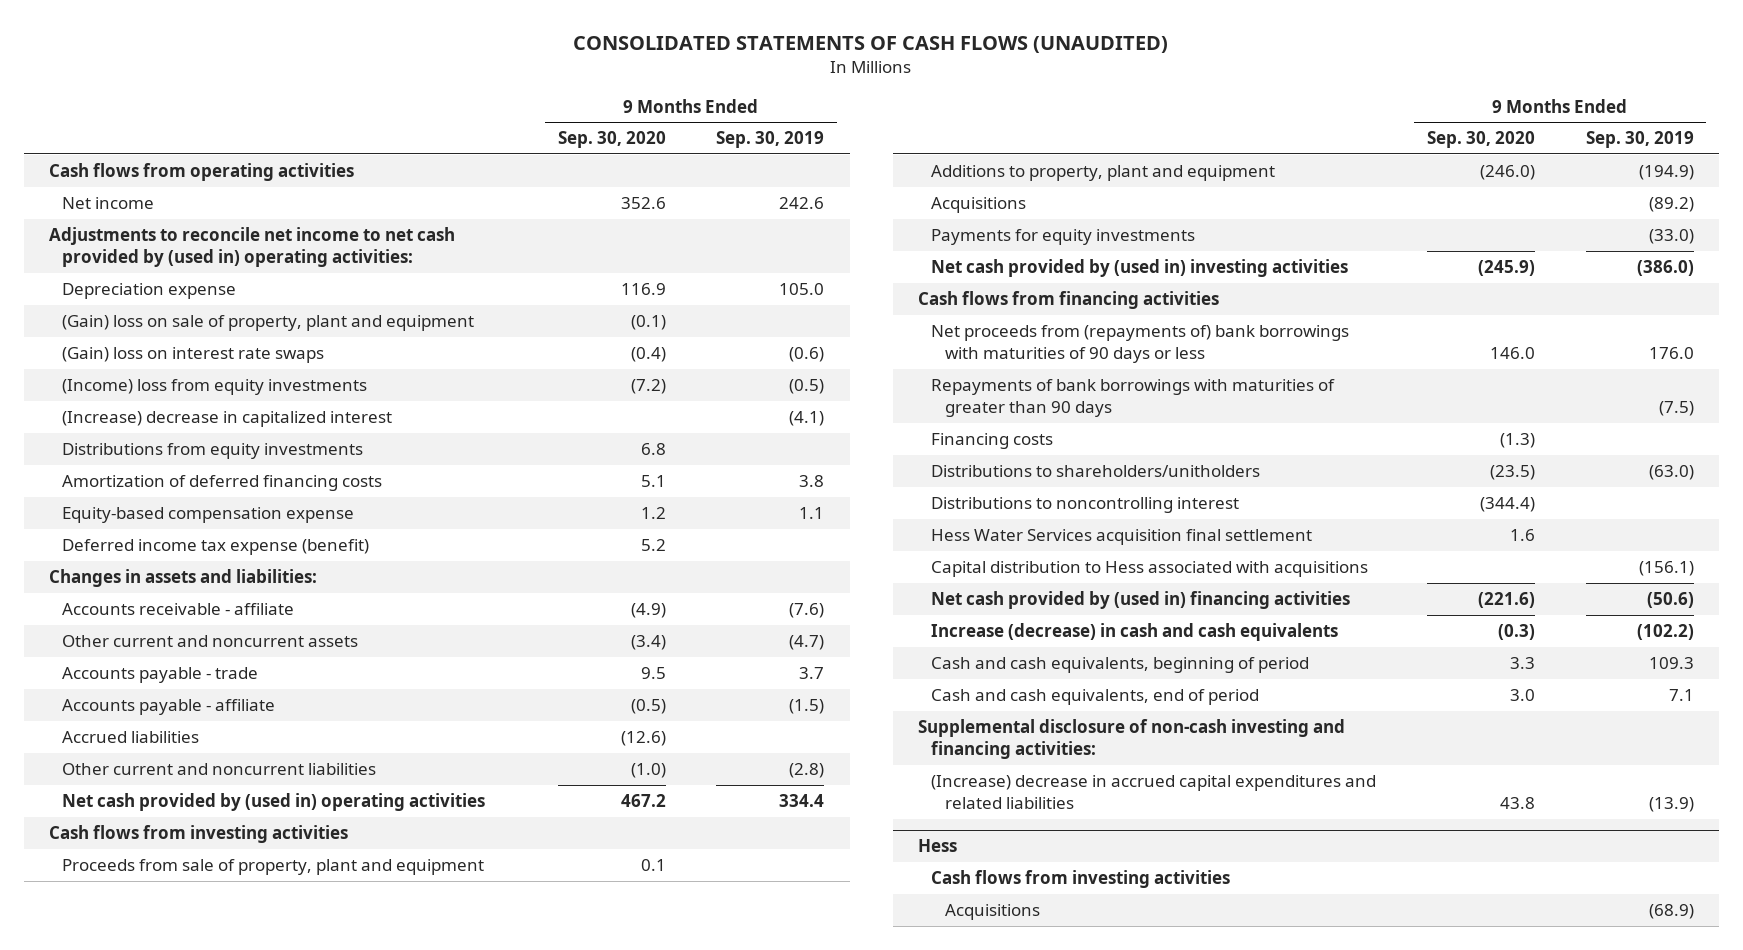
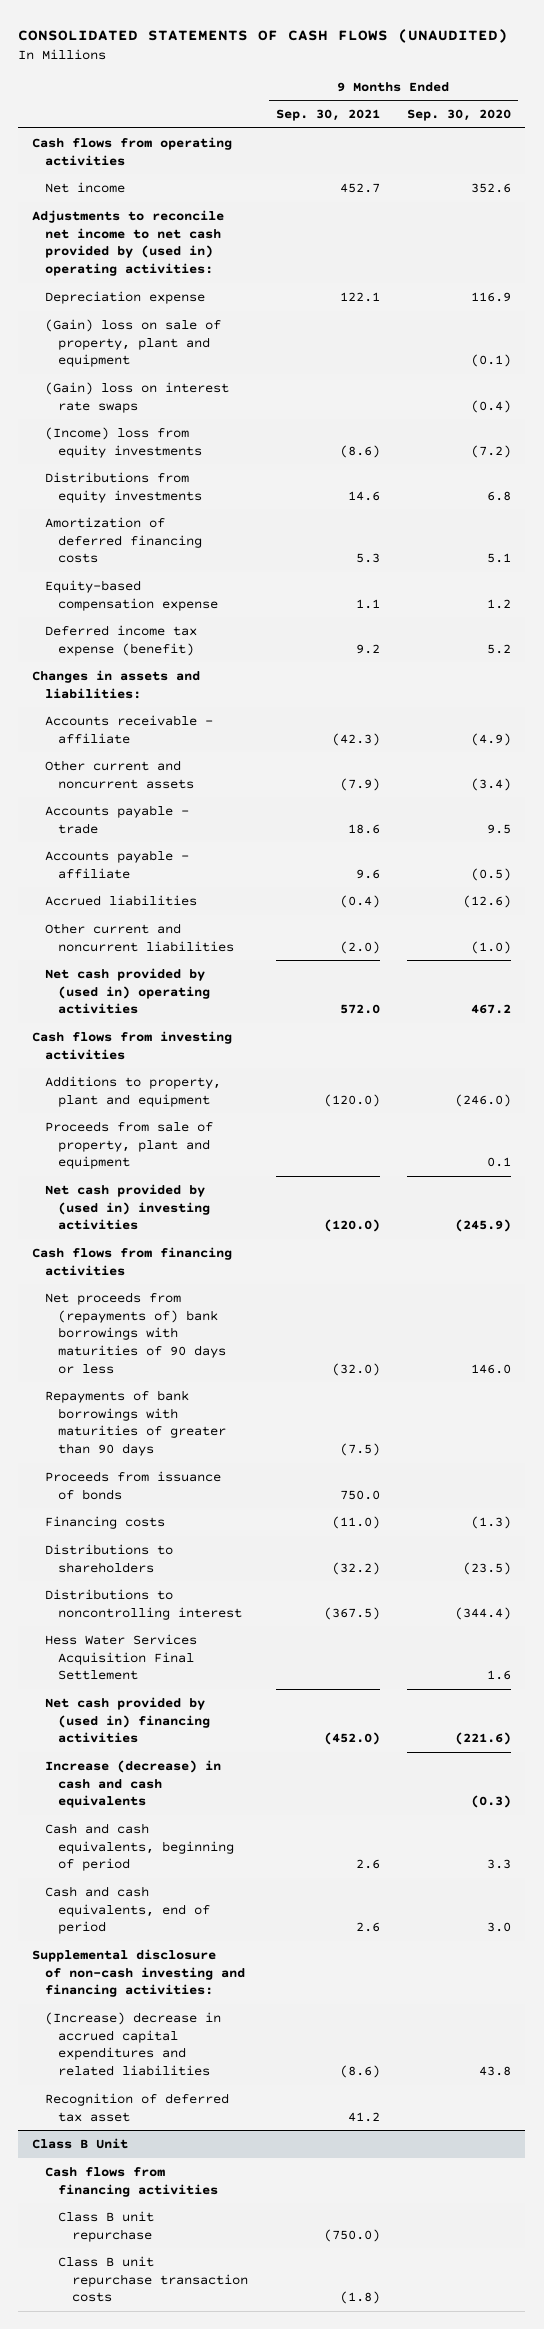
- | 9 Months Ended Sep. 30, 2020 | 9 Months Ended Sep. 30, 2019
+ | 9 Months Ended Sep. 30, 2021 | 9 Months Ended Sep. 30, 2020
- (Increase) decrease in capitalized interest | | (4.1)
- Acquisitions | | (89.2)
- Payments for equity investments | | (33.0)
moved down: Proceeds from sale of property, plant and equipment | | 0.1
+ Proceeds from issuance of bonds | 750.0 |
- Distributions to shareholders/unitholders | (23.5) | (63.0)
+ Distributions to shareholders | (32.2) | (23.5)
- Hess Water Services acquisition final settlement | 1.6 |
- Capital distribution to Hess associated with acquisitions | | (156.1)
+ Hess Water Services Acquisition Final Settlement | | 1.6
- Hess
- Cash flows from investing activities
- Acquisitions | | (68.9)
+ Recognition of deferred tax asset | 41.2 |
+ Class B Unit
+ Cash flows from financing activities
+ Class B unit repurchase | (750.0) |
+ Class B unit repurchase transaction costs | (1.8) |

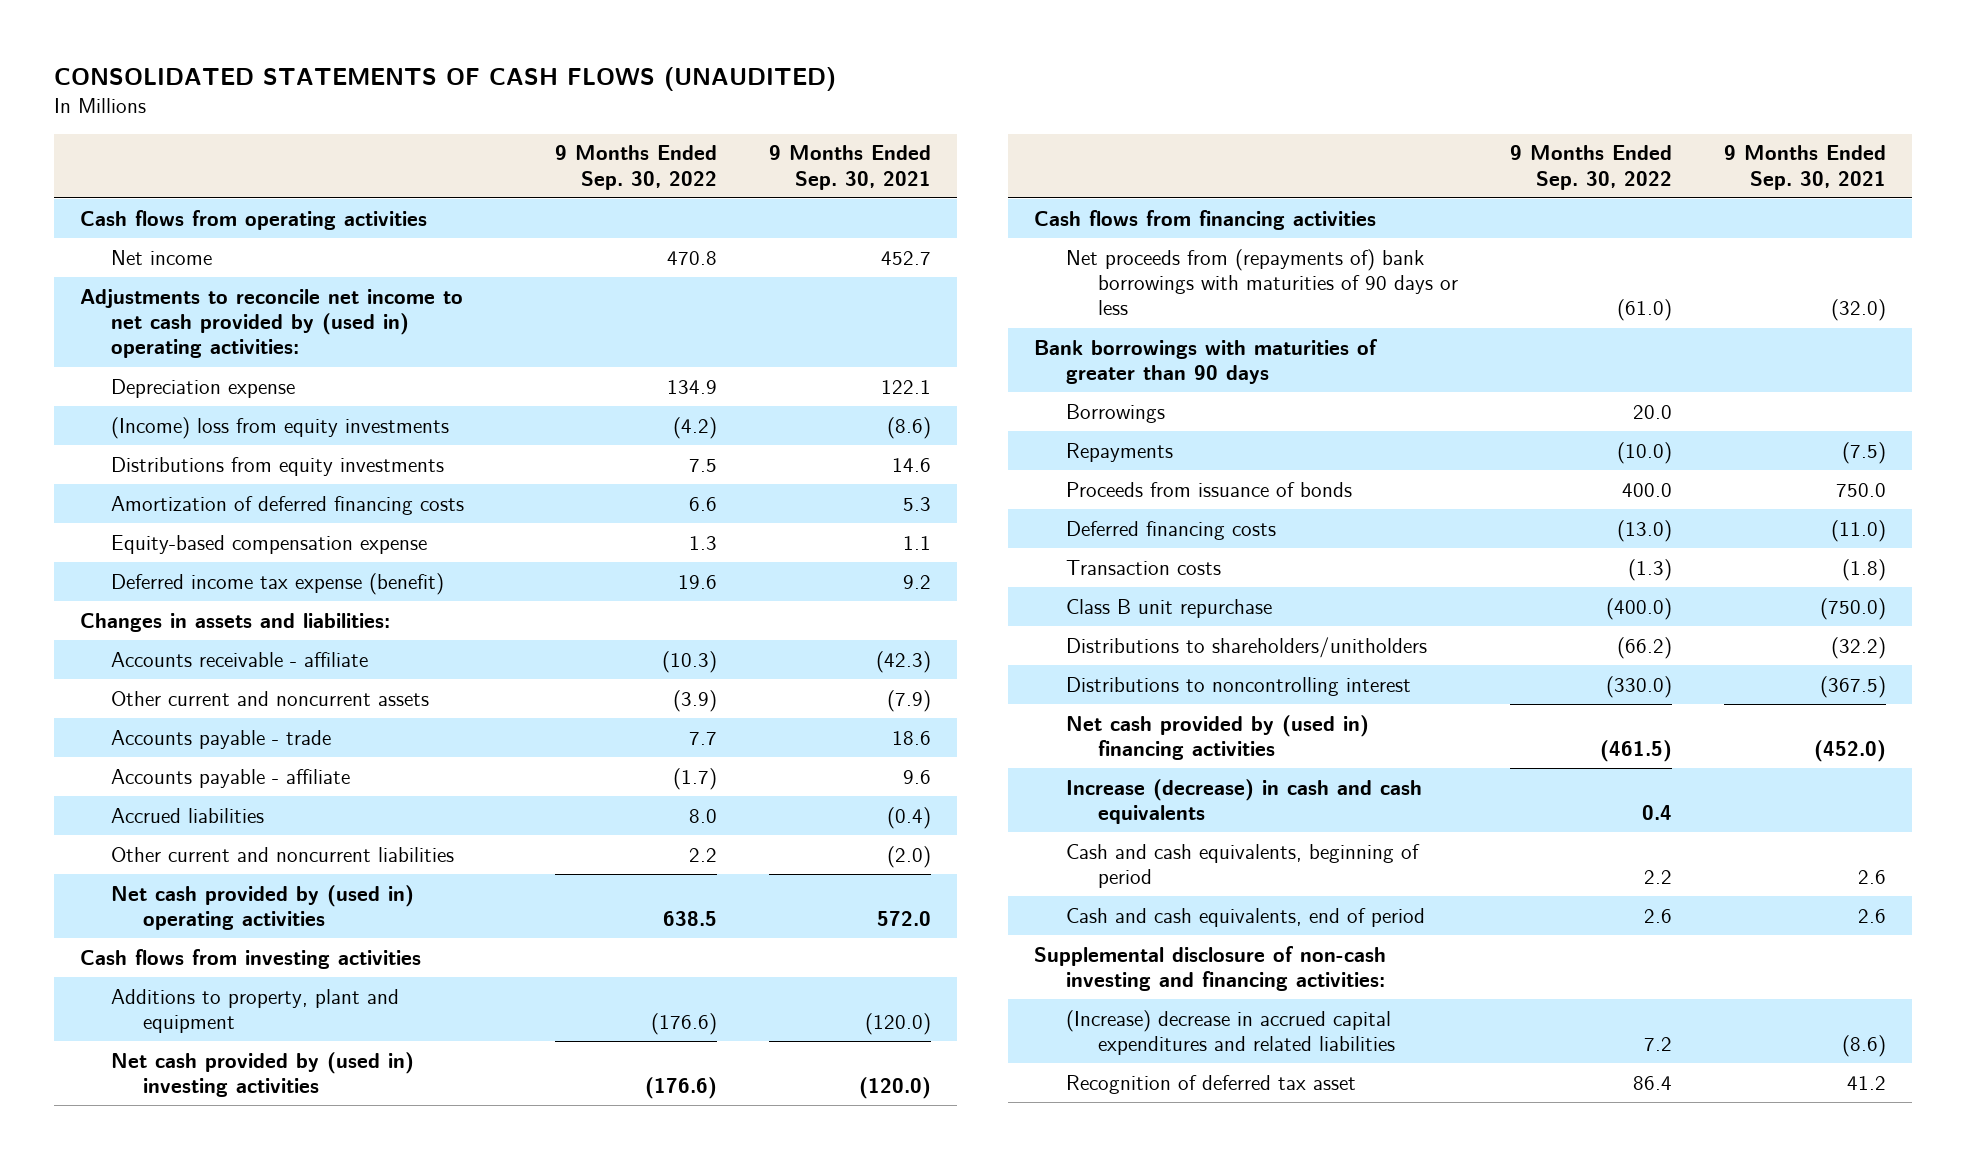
- | 9 Months Ended Sep. 30, 2021 | 9 Months Ended Sep. 30, 2020
+ | 9 Months Ended Sep. 30, 2022 | 9 Months Ended Sep. 30, 2021
- (Gain) loss on sale of property, plant and equipment | | (0.1)
- (Gain) loss on interest rate swaps | | (0.4)
- Proceeds from sale of property, plant and equipment | | 0.1
- Repayments of bank borrowings with maturities of greater than 90 days | (7.5) |
+ Bank borrowings with maturities of greater than 90 days
+ Borrowings | 20.0 |
+ Repayments | (10.0) | (7.5)
- Financing costs | (11.0) | (1.3)
- Distributions to shareholders | (32.2) | (23.5)
+ Deferred financing costs | (13.0) | (11.0)
+ Transaction costs | (1.3) | (1.8)
+ Class B unit repurchase | (400.0) | (750.0)
+ Distributions to shareholders/unitholders | (66.2) | (32.2)
- Hess Water Services Acquisition Final Settlement | | 1.6
- Class B Unit
- Cash flows from financing activities
- Class B unit repurchase | (750.0) |
- Class B unit repurchase transaction costs | (1.8) |

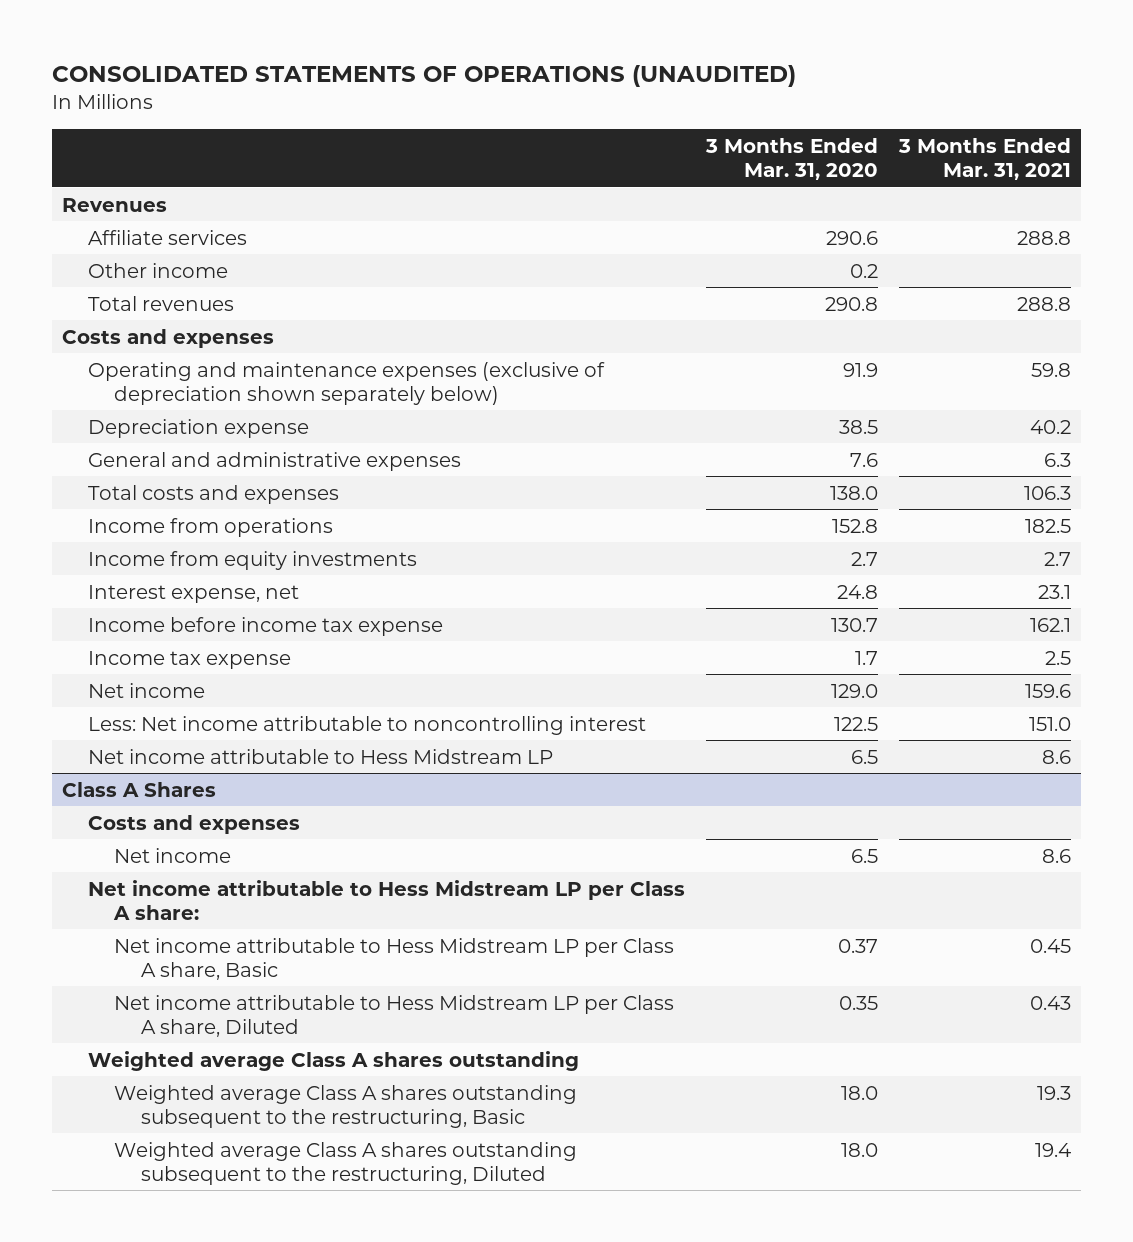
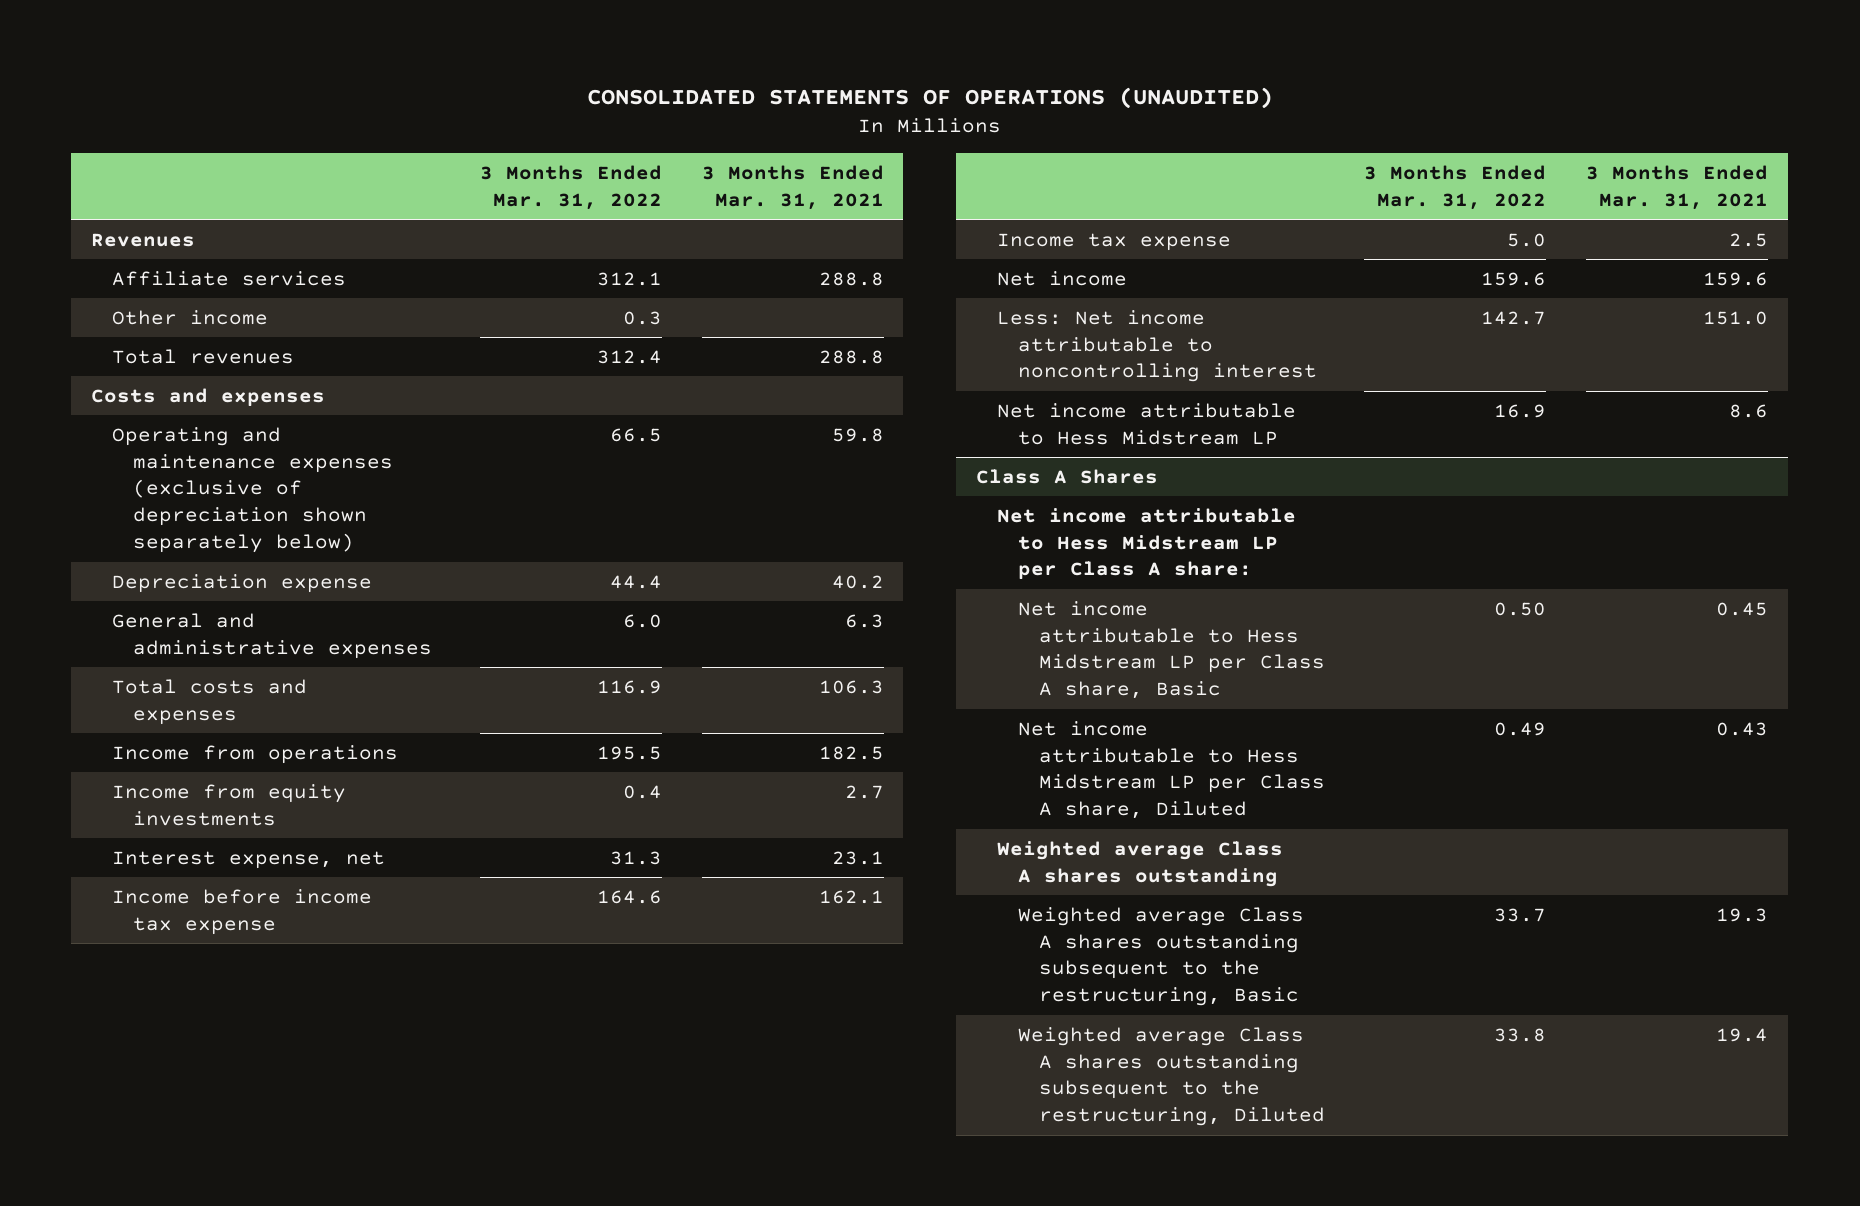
- | 3 Months Ended Mar. 31, 2020 | 3 Months Ended Mar. 31, 2021
+ | 3 Months Ended Mar. 31, 2022 | 3 Months Ended Mar. 31, 2021
@ Class A Shares
- Costs and expenses
- Net income | 6.5 | 8.6

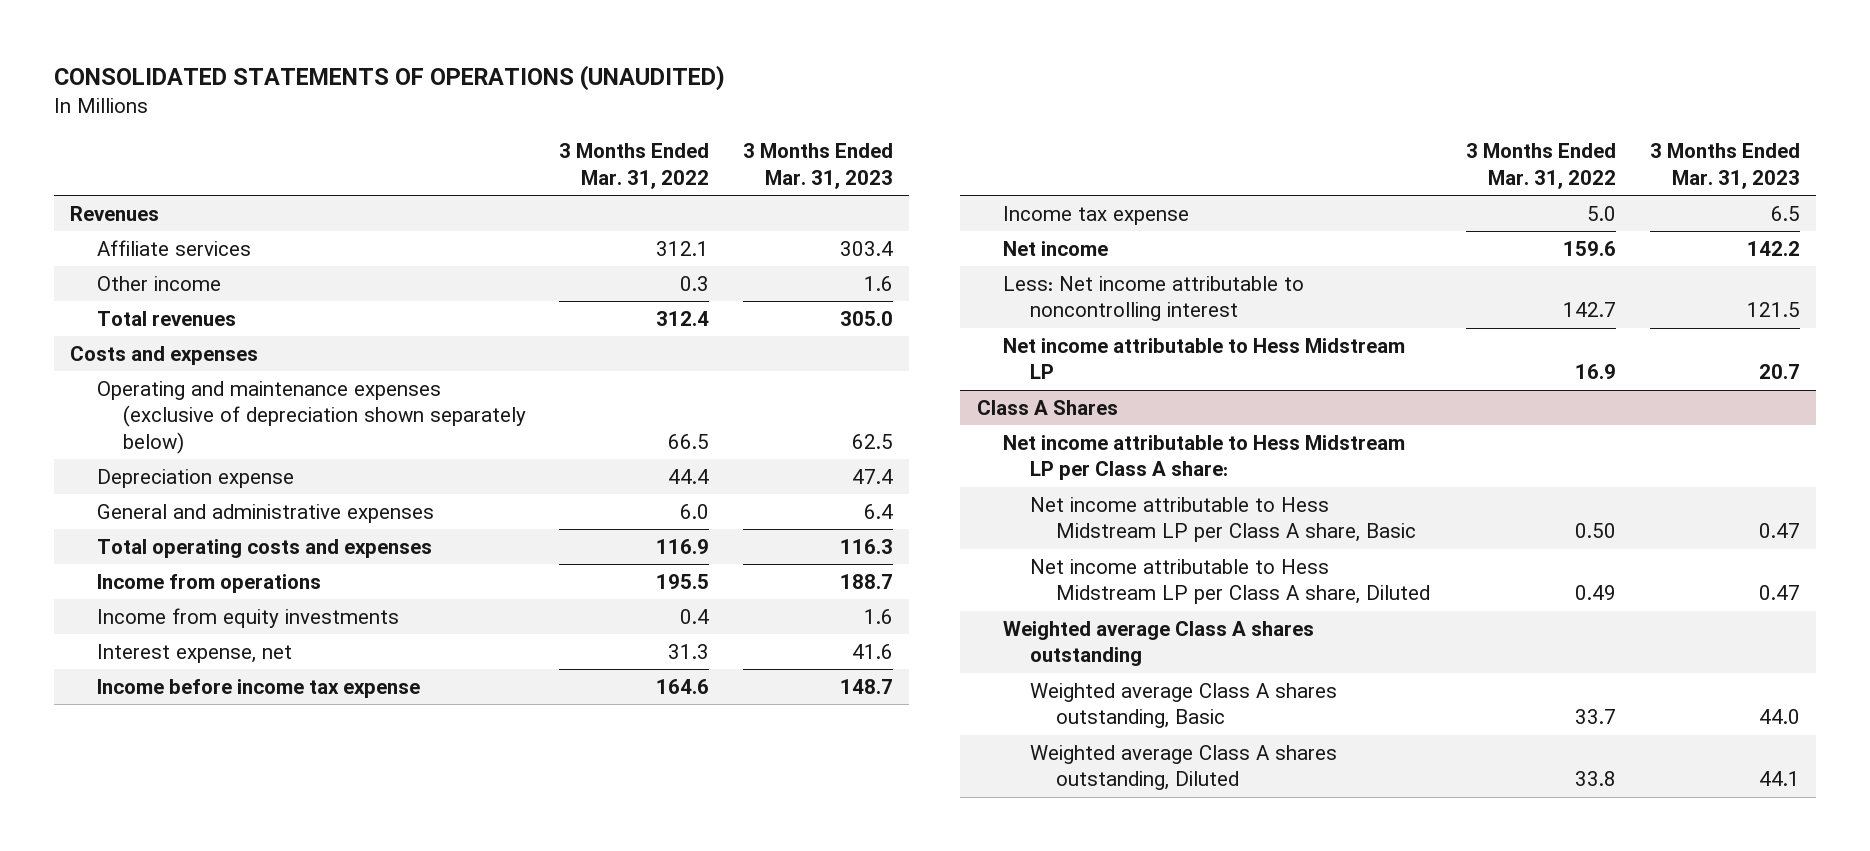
- | 3 Months Ended Mar. 31, 2022 | 3 Months Ended Mar. 31, 2021
+ | 3 Months Ended Mar. 31, 2022 | 3 Months Ended Mar. 31, 2023
- Total costs and expenses | 116.9 | 106.3
+ Total operating costs and expenses | 116.9 | 116.3
@ Class A Shares
- Weighted average Class A shares outstanding subsequent to the restructuring, Basic | 33.7 | 19.3
- Weighted average Class A shares outstanding subsequent to the restructuring, Diluted | 33.8 | 19.4
+ Weighted average Class A shares outstanding, Basic | 33.7 | 44.0
+ Weighted average Class A shares outstanding, Diluted | 33.8 | 44.1

